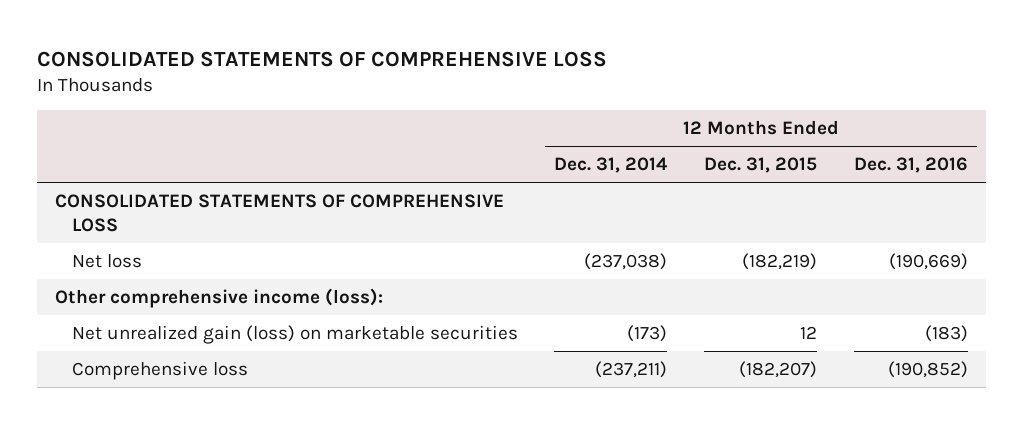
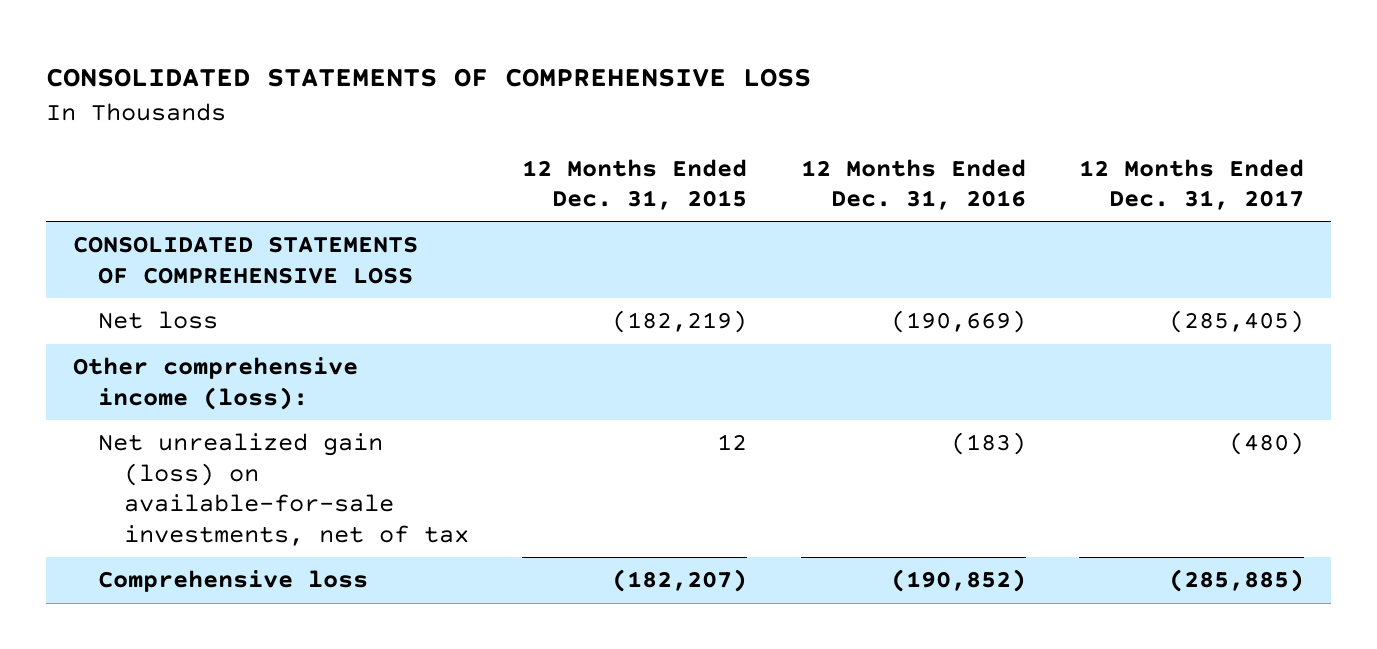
- | 12 Months Ended Dec. 31, 2014 | 12 Months Ended Dec. 31, 2015 | 12 Months Ended Dec. 31, 2016
+ | 12 Months Ended Dec. 31, 2015 | 12 Months Ended Dec. 31, 2016 | 12 Months Ended Dec. 31, 2017
- Net unrealized gain (loss) on marketable securities | (173) | 12 | (183)
+ Net unrealized gain (loss) on available-for-sale investments, net of tax | 12 | (183) | (480)

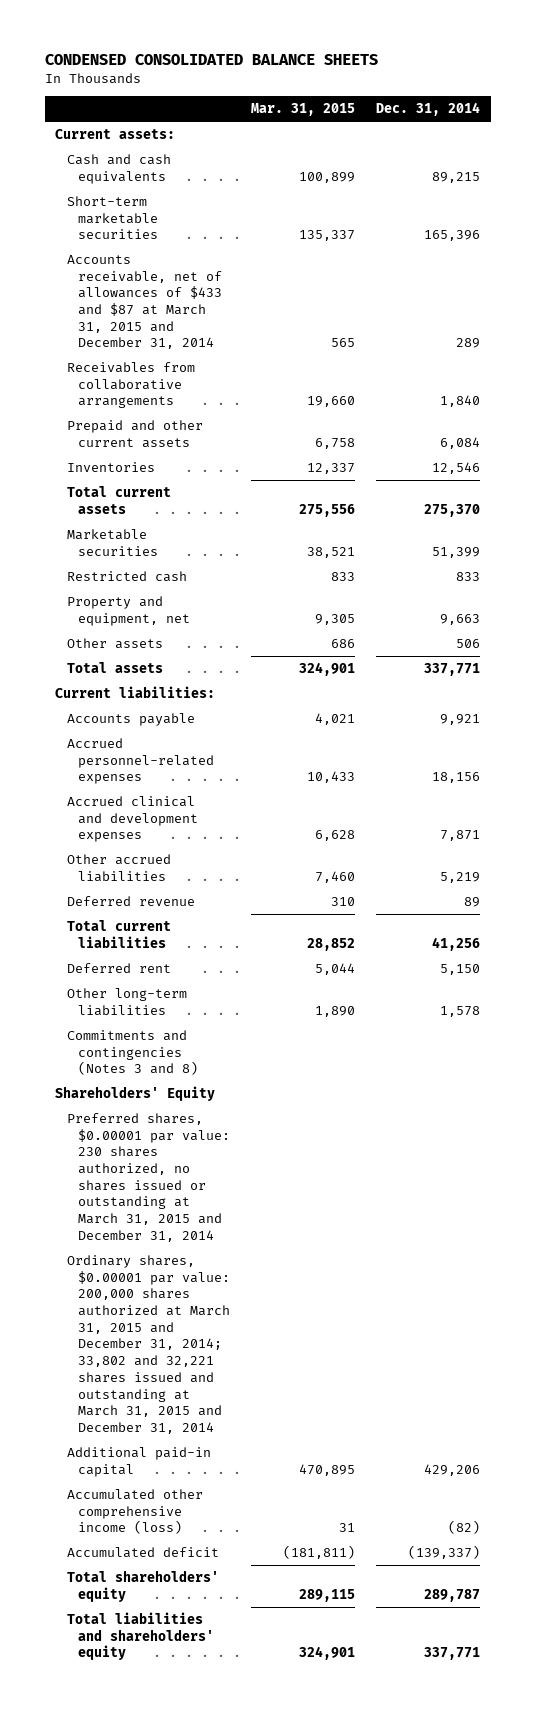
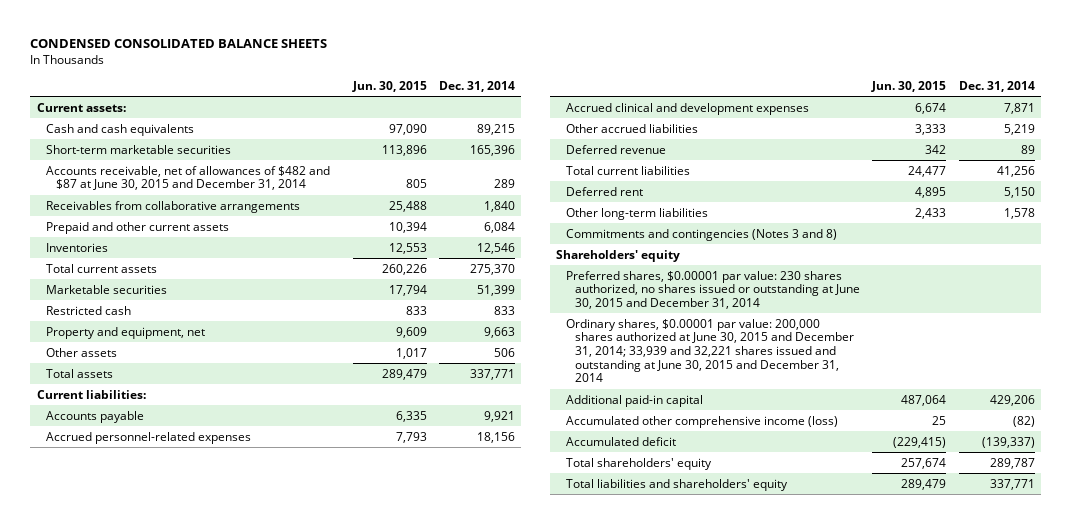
- | Mar. 31, 2015 | Dec. 31, 2014
+ | Jun. 30, 2015 | Dec. 31, 2014
- Accounts receivable, net of allowances of $433 and $87 at March 31, 2015 and December 31, 2014 | 565 | 289
+ Accounts receivable, net of allowances of $482 and $87 at June 30, 2015 and December 31, 2014 | 805 | 289
- Shareholders' Equity
- Preferred shares, $0.00001 par value: 230 shares authorized, no shares issued or outstanding at March 31, 2015 and December 31, 2014
- Ordinary shares, $0.00001 par value: 200,000 shares authorized at March 31, 2015 and December 31, 2014; 33,802 and 32,221 shares issued and outstanding at March 31, 2015 and December 31, 2014
+ Shareholders' equity
+ Preferred shares, $0.00001 par value: 230 shares authorized, no shares issued or outstanding at June 30, 2015 and December 31, 2014
+ Ordinary shares, $0.00001 par value: 200,000 shares authorized at June 30, 2015 and December 31, 2014; 33,939 and 32,221 shares issued and outstanding at June 30, 2015 and December 31, 2014

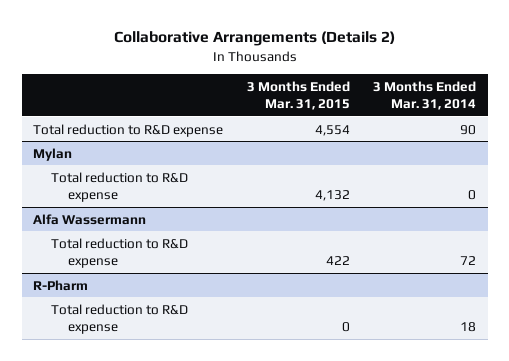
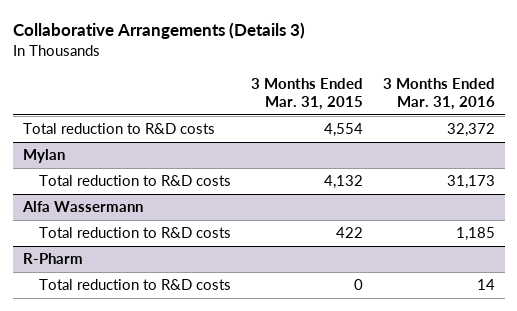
- Collaborative Arrangements (Details 2)
+ Collaborative Arrangements (Details 3)
- | 3 Months Ended Mar. 31, 2015 | 3 Months Ended Mar. 31, 2014
+ | 3 Months Ended Mar. 31, 2015 | 3 Months Ended Mar. 31, 2016
- Total reduction to R&D expense | 4,554 | 90
+ Total reduction to R&D costs | 4,554 | 32,372
@ Mylan
- Total reduction to R&D expense | 4,132 | 0
+ Total reduction to R&D costs | 4,132 | 31,173
@ Alfa Wassermann
- Total reduction to R&D expense | 422 | 72
+ Total reduction to R&D costs | 422 | 1,185
@ R-Pharm
- Total reduction to R&D expense | 0 | 18
+ Total reduction to R&D costs | 0 | 14

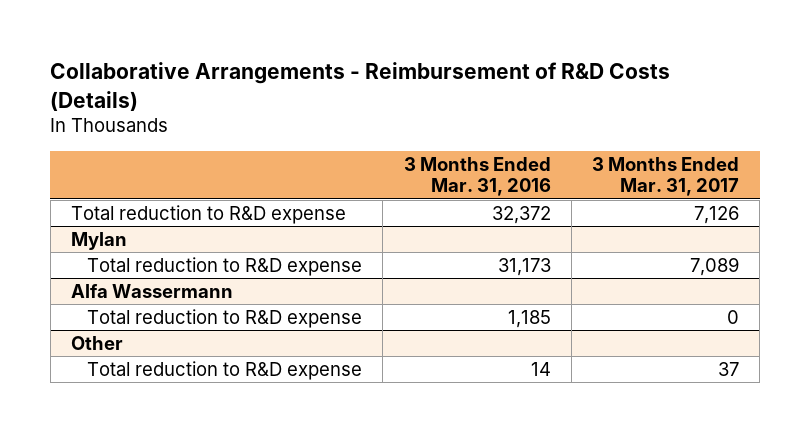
- Collaborative Arrangements (Details 3)
+ Collaborative Arrangements - Reimbursement of R&D Costs (Details)
- | 3 Months Ended Mar. 31, 2015 | 3 Months Ended Mar. 31, 2016
+ | 3 Months Ended Mar. 31, 2016 | 3 Months Ended Mar. 31, 2017
- Total reduction to R&D costs | 4,554 | 32,372
+ Total reduction to R&D expense | 32,372 | 7,126
@ Mylan
- Total reduction to R&D costs | 4,132 | 31,173
+ Total reduction to R&D expense | 31,173 | 7,089
@ Alfa Wassermann
- Total reduction to R&D costs | 422 | 1,185
- R-Pharm
- Total reduction to R&D costs | 0 | 14
@ Alfa Wassermann
+ Total reduction to R&D expense | 1,185 | 0
+ Other
+ Total reduction to R&D expense | 14 | 37

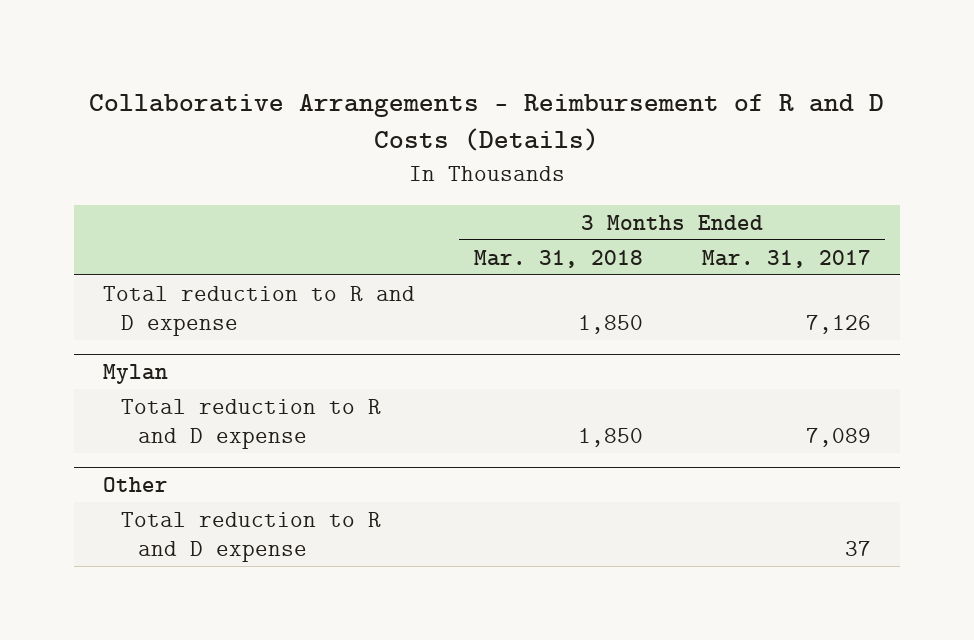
- Collaborative Arrangements - Reimbursement of R&D Costs (Details)
+ Collaborative Arrangements - Reimbursement of R and D Costs (Details)
- | 3 Months Ended Mar. 31, 2016 | 3 Months Ended Mar. 31, 2017
+ | 3 Months Ended Mar. 31, 2018 | 3 Months Ended Mar. 31, 2017
- Total reduction to R&D expense | 32,372 | 7,126
+ Total reduction to R and D expense | 1,850 | 7,126
@ Mylan
- Total reduction to R&D expense | 31,173 | 7,089
- Alfa Wassermann
- Total reduction to R&D expense | 1,185 | 0
@ Mylan
+ Total reduction to R and D expense | 1,850 | 7,089
@ Other
- Total reduction to R&D expense | 14 | 37
+ Total reduction to R and D expense | | 37

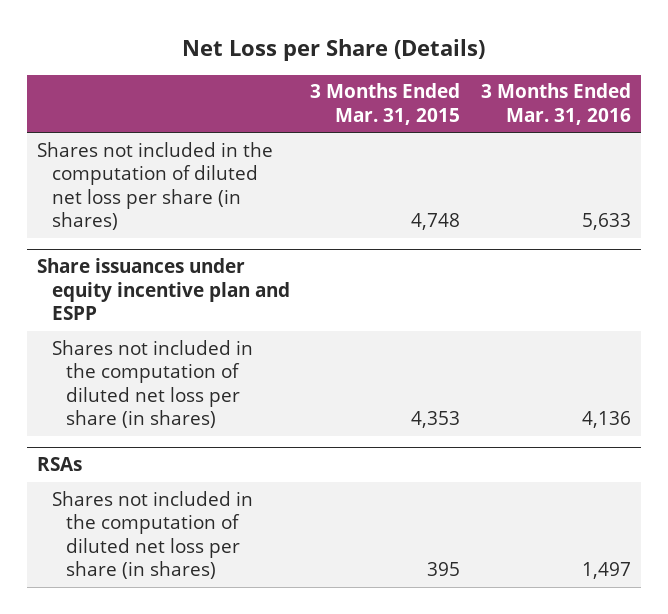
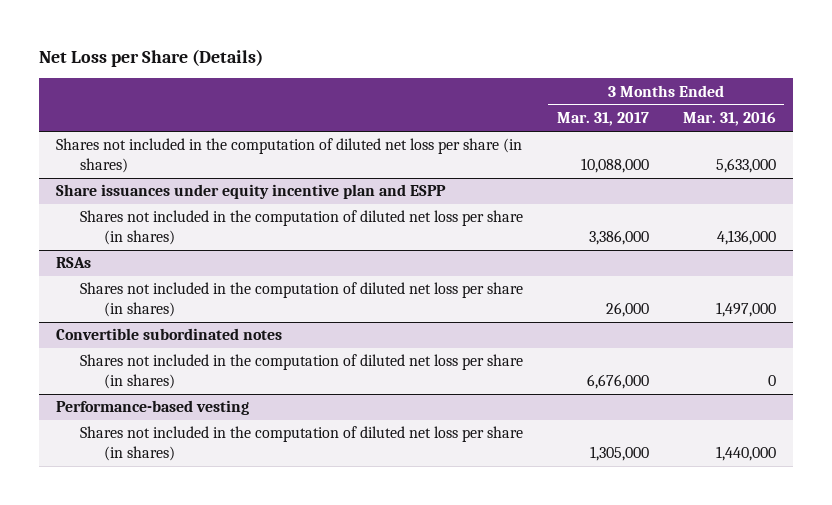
- | 3 Months Ended Mar. 31, 2015 | 3 Months Ended Mar. 31, 2016
+ | 3 Months Ended Mar. 31, 2017 | 3 Months Ended Mar. 31, 2016
- Shares not included in the computation of diluted net loss per share (in shares) | 4,748 | 5,633
+ Shares not included in the computation of diluted net loss per share (in shares) | 10,088,000 | 5,633,000
@ Share issuances under equity incentive plan and ESPP
- Shares not included in the computation of diluted net loss per share (in shares) | 4,353 | 4,136
+ Shares not included in the computation of diluted net loss per share (in shares) | 3,386,000 | 4,136,000
@ RSAs
- Shares not included in the computation of diluted net loss per share (in shares) | 395 | 1,497
+ Shares not included in the computation of diluted net loss per share (in shares) | 26,000 | 1,497,000
+ Convertible subordinated notes
+ Shares not included in the computation of diluted net loss per share (in shares) | 6,676,000 | 0
+ Performance-based vesting
+ Shares not included in the computation of diluted net loss per share (in shares) | 1,305,000 | 1,440,000

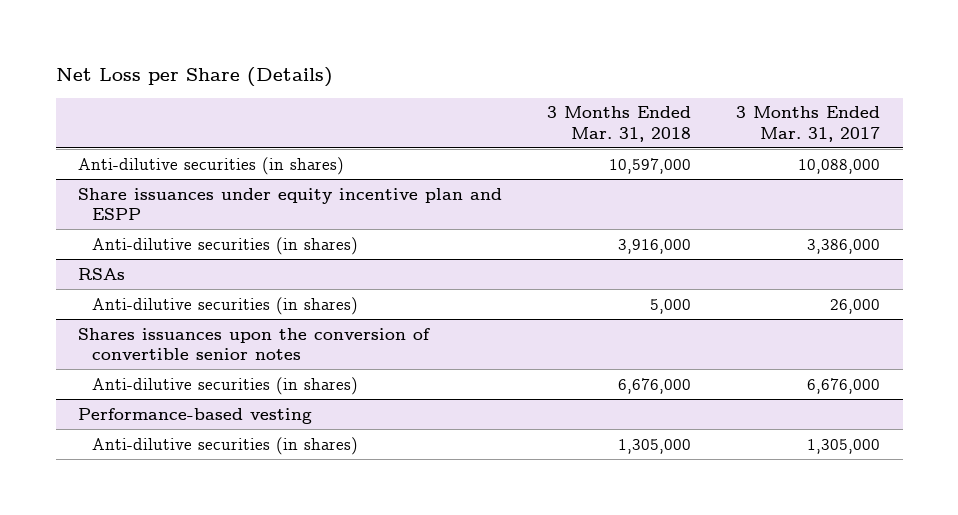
- | 3 Months Ended Mar. 31, 2017 | 3 Months Ended Mar. 31, 2016
+ | 3 Months Ended Mar. 31, 2018 | 3 Months Ended Mar. 31, 2017
- Shares not included in the computation of diluted net loss per share (in shares) | 10,088,000 | 5,633,000
+ Anti-dilutive securities (in shares) | 10,597,000 | 10,088,000
@ Share issuances under equity incentive plan and ESPP
- Shares not included in the computation of diluted net loss per share (in shares) | 3,386,000 | 4,136,000
+ Anti-dilutive securities (in shares) | 3,916,000 | 3,386,000
@ RSAs
- Shares not included in the computation of diluted net loss per share (in shares) | 26,000 | 1,497,000
- Convertible subordinated notes
- Shares not included in the computation of diluted net loss per share (in shares) | 6,676,000 | 0
@ RSAs
+ Anti-dilutive securities (in shares) | 5,000 | 26,000
+ Shares issuances upon the conversion of convertible senior notes
+ Anti-dilutive securities (in shares) | 6,676,000 | 6,676,000
@ Performance-based vesting
- Shares not included in the computation of diluted net loss per share (in shares) | 1,305,000 | 1,440,000
+ Anti-dilutive securities (in shares) | 1,305,000 | 1,305,000

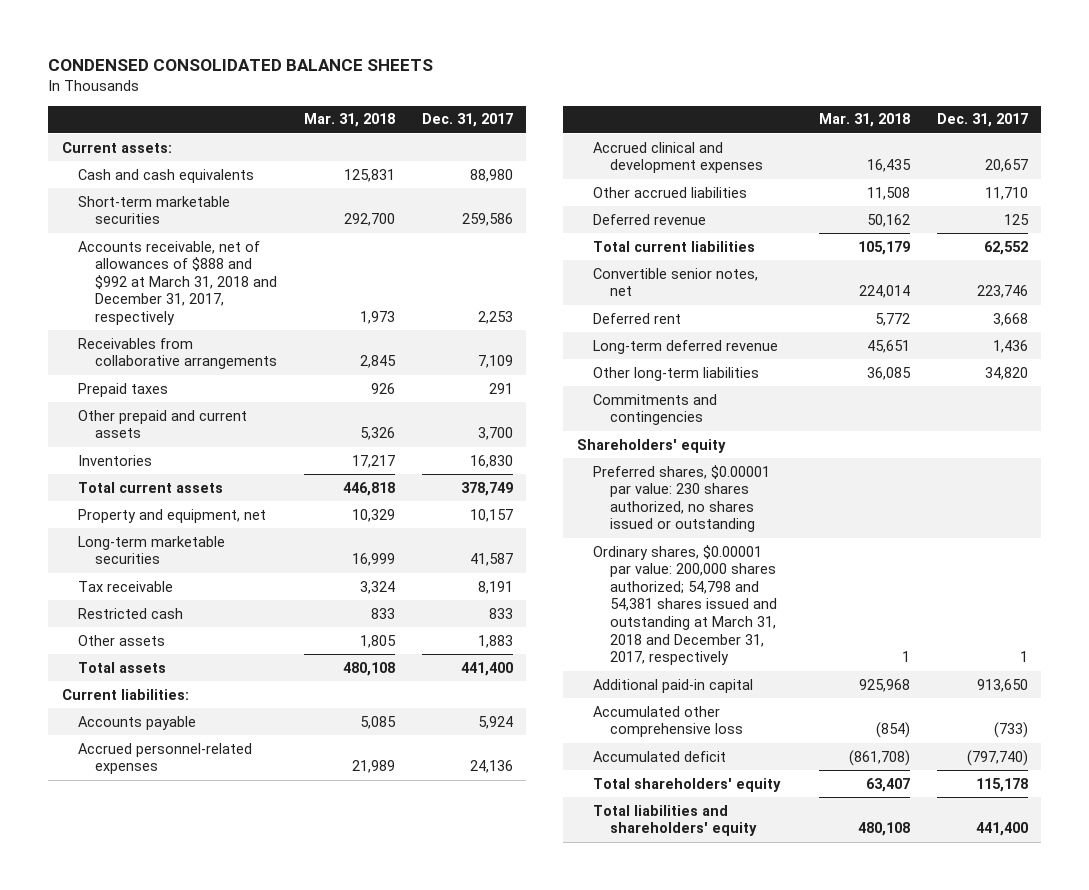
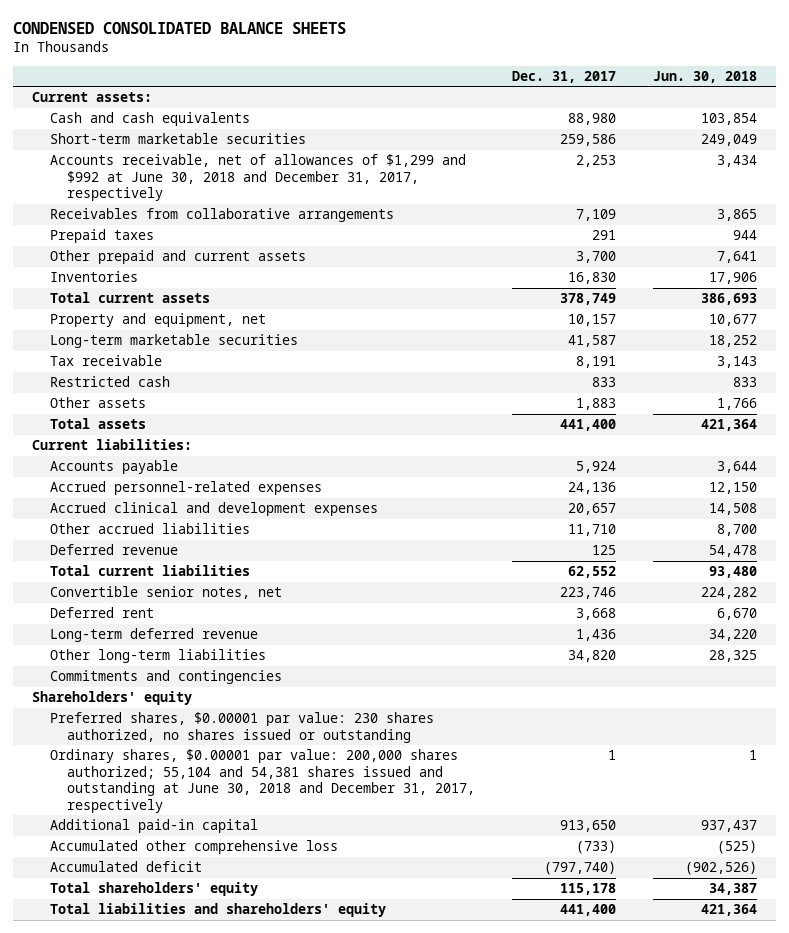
- | Mar. 31, 2018 | Dec. 31, 2017
+ | Dec. 31, 2017 | Jun. 30, 2018
- Accounts receivable, net of allowances of $888 and $992 at March 31, 2018 and December 31, 2017, respectively | 1,973 | 2,253
+ Accounts receivable, net of allowances of $1,299 and $992 at June 30, 2018 and December 31, 2017, respectively | 2,253 | 3,434
- Ordinary shares, $0.00001 par value: 200,000 shares authorized; 54,798 and 54,381 shares issued and outstanding at March 31, 2018 and December 31, 2017, respectively | 1 | 1
+ Ordinary shares, $0.00001 par value: 200,000 shares authorized; 55,104 and 54,381 shares issued and outstanding at June 30, 2018 and December 31, 2017, respectively | 1 | 1

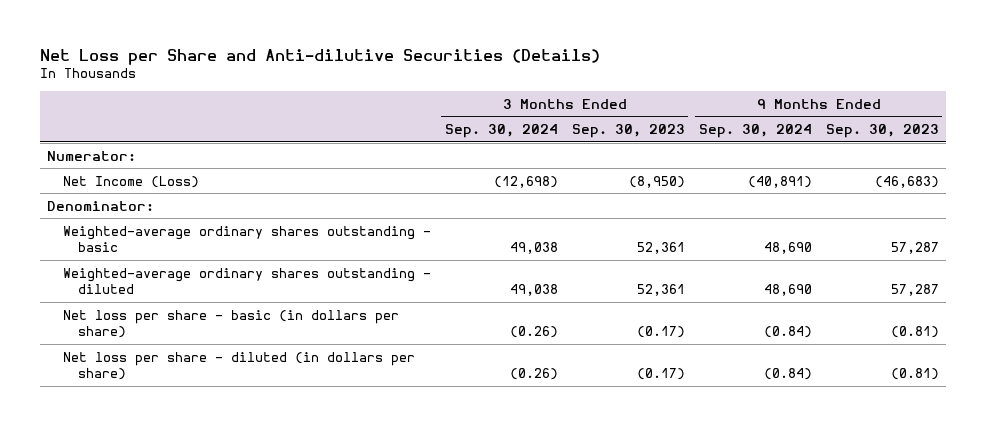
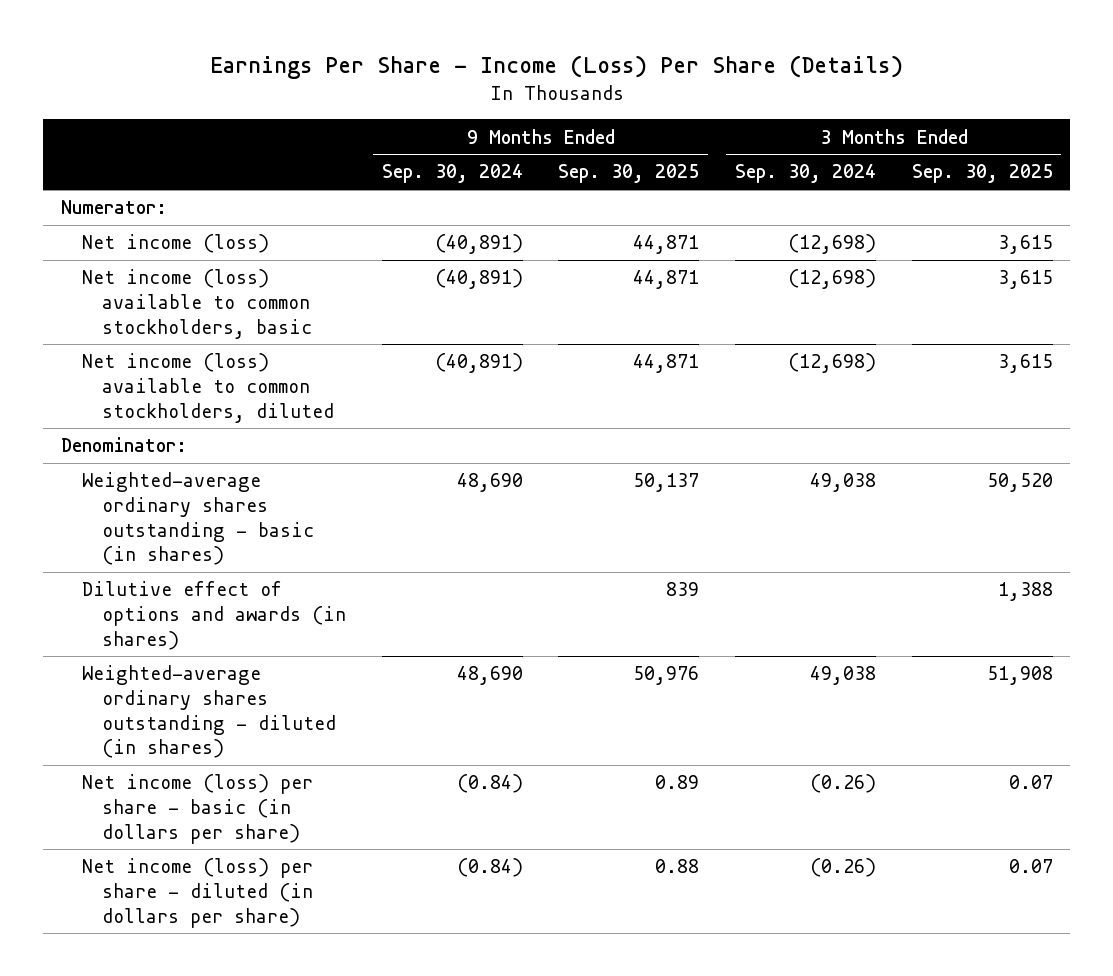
- Net Loss per Share and Anti-dilutive Securities (Details)
+ Earnings Per Share - Income (Loss) Per Share (Details)
- | 3 Months Ended Sep. 30, 2024 | 3 Months Ended Sep. 30, 2023 | 9 Months Ended Sep. 30, 2024 | 9 Months Ended Sep. 30, 2023
+ | 9 Months Ended Sep. 30, 2024 | 9 Months Ended Sep. 30, 2025 | 3 Months Ended Sep. 30, 2024 | 3 Months Ended Sep. 30, 2025
- Net Income (Loss) | (12,698) | (8,950) | (40,891) | (46,683)
+ Net income (loss) | (40,891) | 44,871 | (12,698) | 3,615
+ Net income (loss) available to common stockholders, basic | (40,891) | 44,871 | (12,698) | 3,615
+ Net income (loss) available to common stockholders, diluted | (40,891) | 44,871 | (12,698) | 3,615
- Weighted-average ordinary shares outstanding - basic | 49,038 | 52,361 | 48,690 | 57,287
- Weighted-average ordinary shares outstanding - diluted | 49,038 | 52,361 | 48,690 | 57,287
- Net loss per share - basic (in dollars per share) | (0.26) | (0.17) | (0.84) | (0.81)
- Net loss per share - diluted (in dollars per share) | (0.26) | (0.17) | (0.84) | (0.81)
+ Weighted-average ordinary shares outstanding - basic (in shares) | 48,690 | 50,137 | 49,038 | 50,520
+ Dilutive effect of options and awards (in shares) | | 839 | | 1,388
+ Weighted-average ordinary shares outstanding - diluted (in shares) | 48,690 | 50,976 | 49,038 | 51,908
+ Net income (loss) per share - basic (in dollars per share) | (0.84) | 0.89 | (0.26) | 0.07
+ Net income (loss) per share - diluted (in dollars per share) | (0.84) | 0.88 | (0.26) | 0.07

